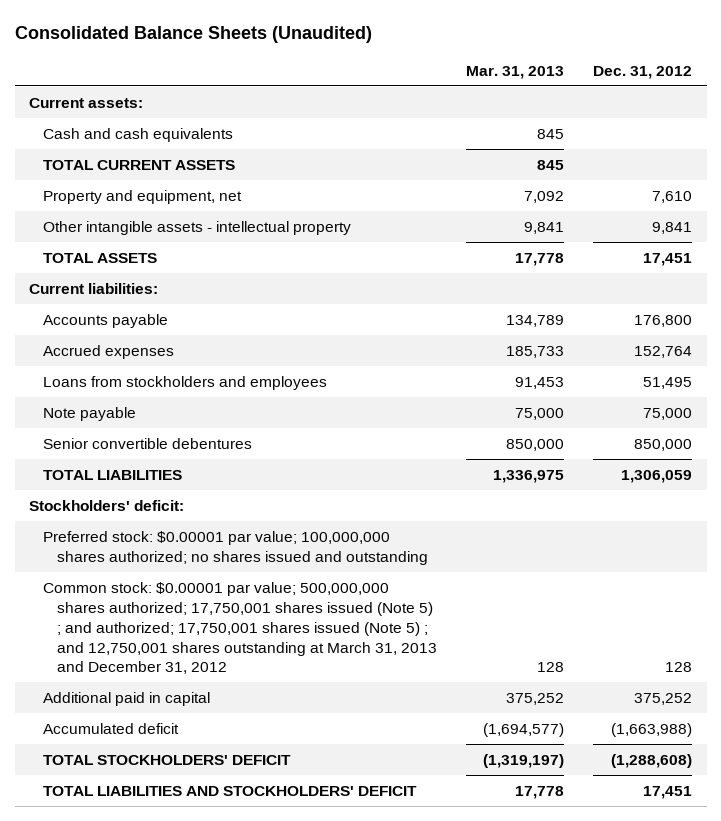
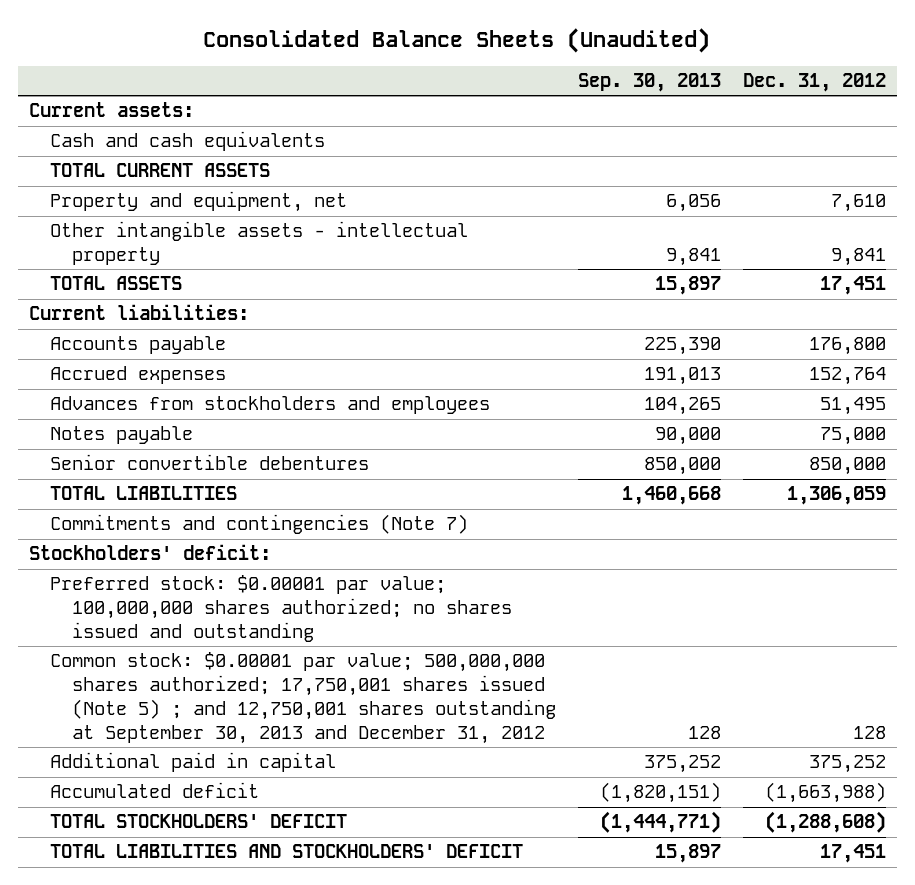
- | Mar. 31, 2013 | Dec. 31, 2012
+ | Sep. 30, 2013 | Dec. 31, 2012
- Loans from stockholders and employees | 91,453 | 51,495
- Note payable | 75,000 | 75,000
+ Advances from stockholders and employees | 104,265 | 51,495
+ Notes payable | 90,000 | 75,000
+ Commitments and contingencies (Note 7)
- Common stock: $0.00001 par value; 500,000,000 shares authorized; 17,750,001 shares issued (Note 5) ; and authorized; 17,750,001 shares issued (Note 5) ; and 12,750,001 shares outstanding at March 31, 2013 and December 31, 2012 | 128 | 128
+ Common stock: $0.00001 par value; 500,000,000 shares authorized; 17,750,001 shares issued (Note 5) ; and 12,750,001 shares outstanding at September 30, 2013 and December 31, 2012 | 128 | 128

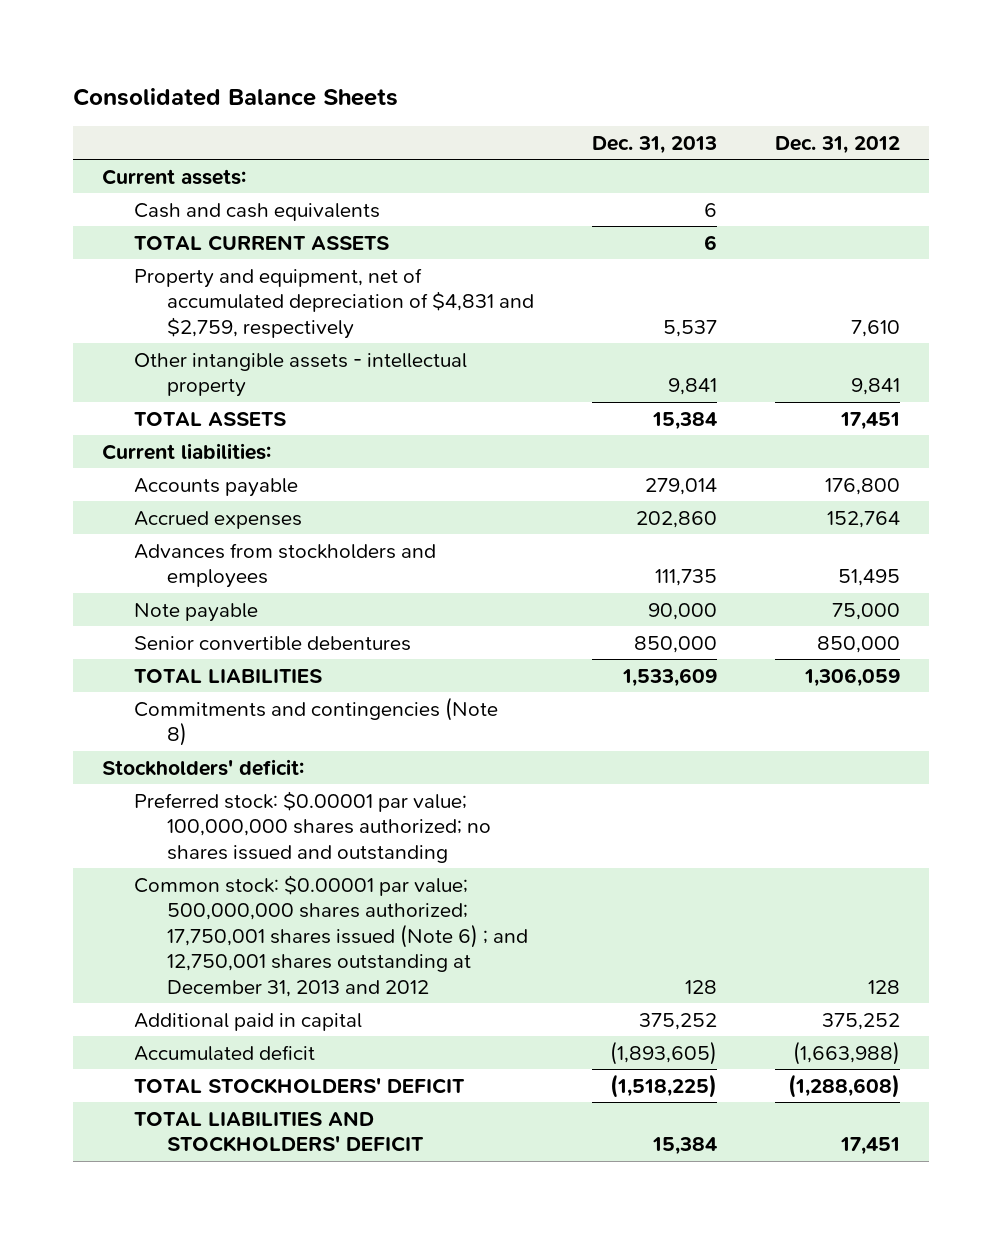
- Consolidated Balance Sheets (Unaudited)
+ Consolidated Balance Sheets
- | Sep. 30, 2013 | Dec. 31, 2012
+ | Dec. 31, 2013 | Dec. 31, 2012
- Property and equipment, net | 6,056 | 7,610
+ Property and equipment, net of accumulated depreciation of $4,831 and $2,759, respectively | 5,537 | 7,610
- Notes payable | 90,000 | 75,000
+ Note payable | 90,000 | 75,000
- Commitments and contingencies (Note 7)
+ Commitments and contingencies (Note 8)
- Common stock: $0.00001 par value; 500,000,000 shares authorized; 17,750,001 shares issued (Note 5) ; and 12,750,001 shares outstanding at September 30, 2013 and December 31, 2012 | 128 | 128
+ Common stock: $0.00001 par value; 500,000,000 shares authorized; 17,750,001 shares issued (Note 6) ; and 12,750,001 shares outstanding at December 31, 2013 and 2012 | 128 | 128

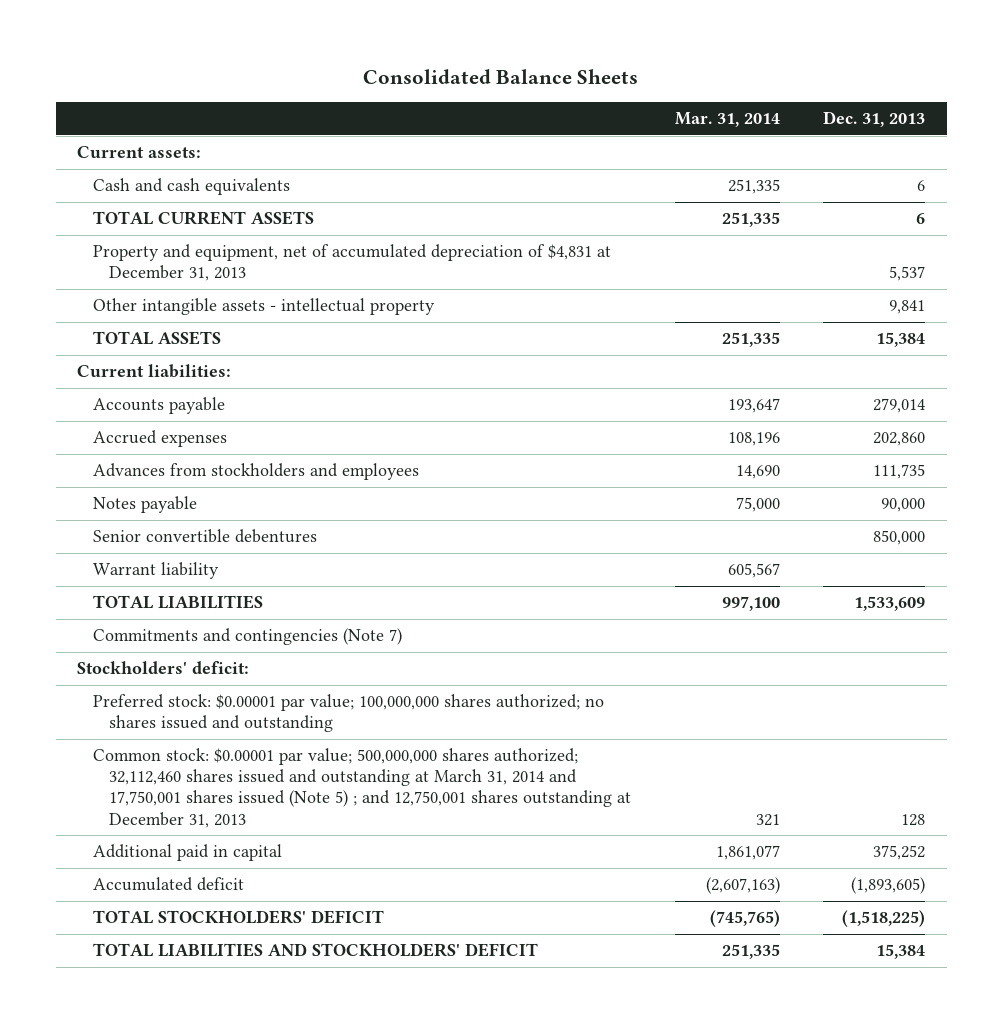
- | Dec. 31, 2013 | Dec. 31, 2012
+ | Mar. 31, 2014 | Dec. 31, 2013
- Property and equipment, net of accumulated depreciation of $4,831 and $2,759, respectively | 5,537 | 7,610
+ Property and equipment, net of accumulated depreciation of $4,831 at December 31, 2013 | | 5,537
- Note payable | 90,000 | 75,000
+ Notes payable | 75,000 | 90,000
+ Warrant liability | 605,567 |
- Commitments and contingencies (Note 8)
+ Commitments and contingencies (Note 7)
- Common stock: $0.00001 par value; 500,000,000 shares authorized; 17,750,001 shares issued (Note 6) ; and 12,750,001 shares outstanding at December 31, 2013 and 2012 | 128 | 128
+ Common stock: $0.00001 par value; 500,000,000 shares authorized; 32,112,460 shares issued and outstanding at March 31, 2014 and 17,750,001 shares issued (Note 5) ; and 12,750,001 shares outstanding at December 31, 2013 | 321 | 128

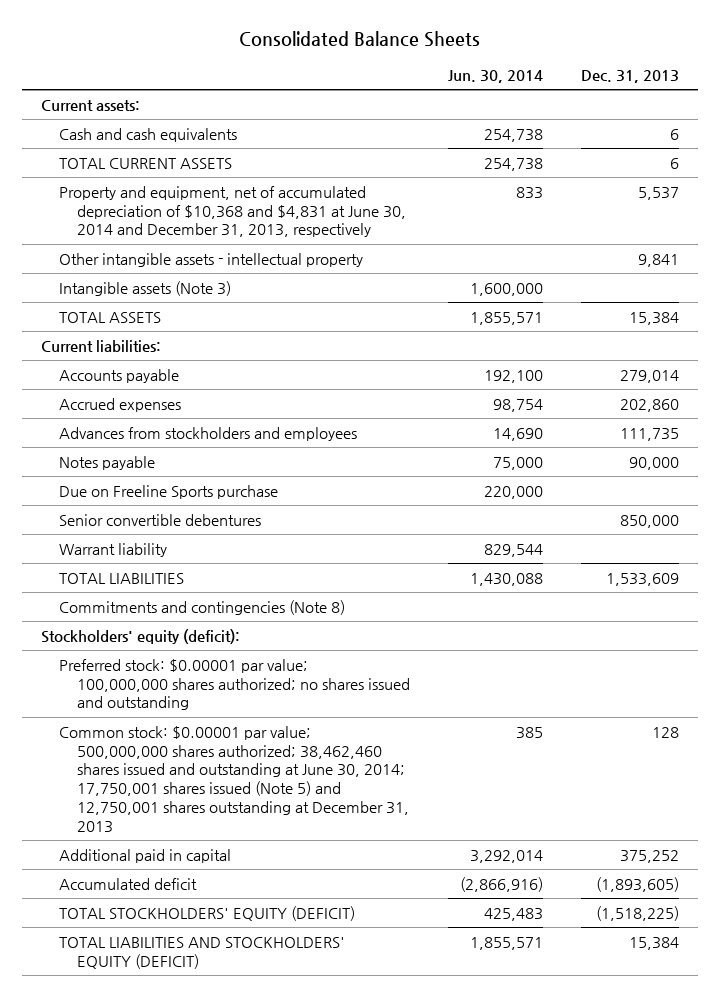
- | Mar. 31, 2014 | Dec. 31, 2013
+ | Jun. 30, 2014 | Dec. 31, 2013
- Property and equipment, net of accumulated depreciation of $4,831 at December 31, 2013 | | 5,537
+ Property and equipment, net of accumulated depreciation of $10,368 and $4,831 at June 30, 2014 and December 31, 2013, respectively | 833 | 5,537
+ Intangible assets (Note 3) | 1,600,000 |
+ Due on Freeline Sports purchase | 220,000 |
- Commitments and contingencies (Note 7)
- Stockholders' deficit:
+ Commitments and contingencies (Note 8)
+ Stockholders' equity (deficit):
- Common stock: $0.00001 par value; 500,000,000 shares authorized; 32,112,460 shares issued and outstanding at March 31, 2014 and 17,750,001 shares issued (Note 5) ; and 12,750,001 shares outstanding at December 31, 2013 | 321 | 128
+ Common stock: $0.00001 par value; 500,000,000 shares authorized; 38,462,460 shares issued and outstanding at June 30, 2014; 17,750,001 shares issued (Note 5) and 12,750,001 shares outstanding at December 31, 2013 | 385 | 128
- TOTAL STOCKHOLDERS' DEFICIT | (745,765) | (1,518,225)
- TOTAL LIABILITIES AND STOCKHOLDERS' DEFICIT | 251,335 | 15,384
+ TOTAL STOCKHOLDERS' EQUITY (DEFICIT) | 425,483 | (1,518,225)
+ TOTAL LIABILITIES AND STOCKHOLDERS' EQUITY (DEFICIT) | 1,855,571 | 15,384

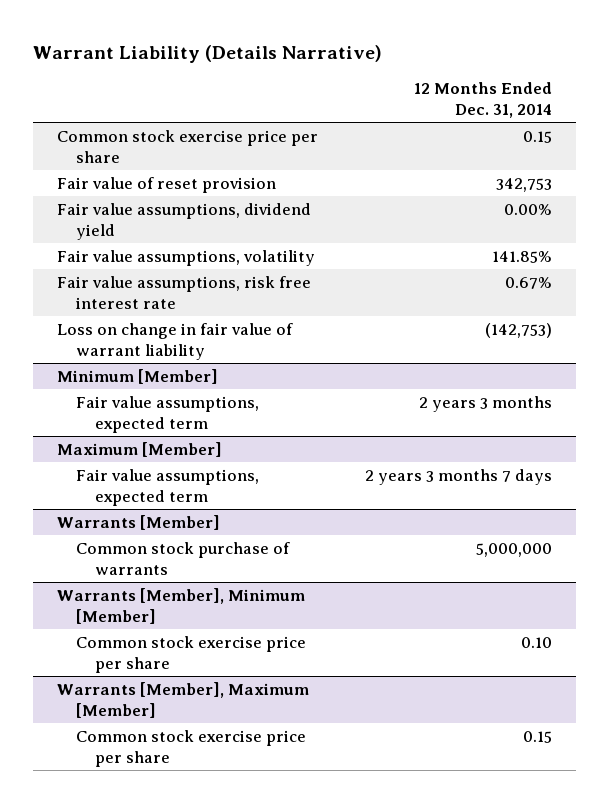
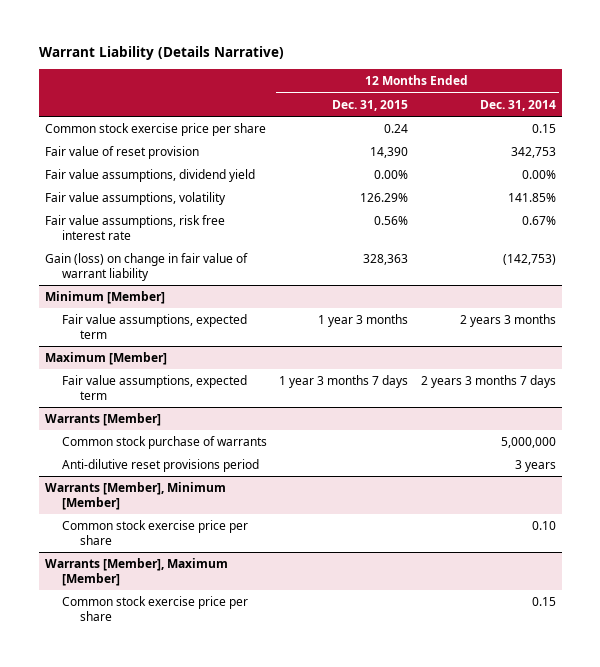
- | 12 Months Ended Dec. 31, 2014
+ | 12 Months Ended Dec. 31, 2015 | 12 Months Ended Dec. 31, 2014
- Loss on change in fair value of warrant liability | (142,753)
+ Gain (loss) on change in fair value of warrant liability | 328,363 | (142,753)
@ Warrants [Member]
+ Anti-dilutive reset provisions period | | 3 years

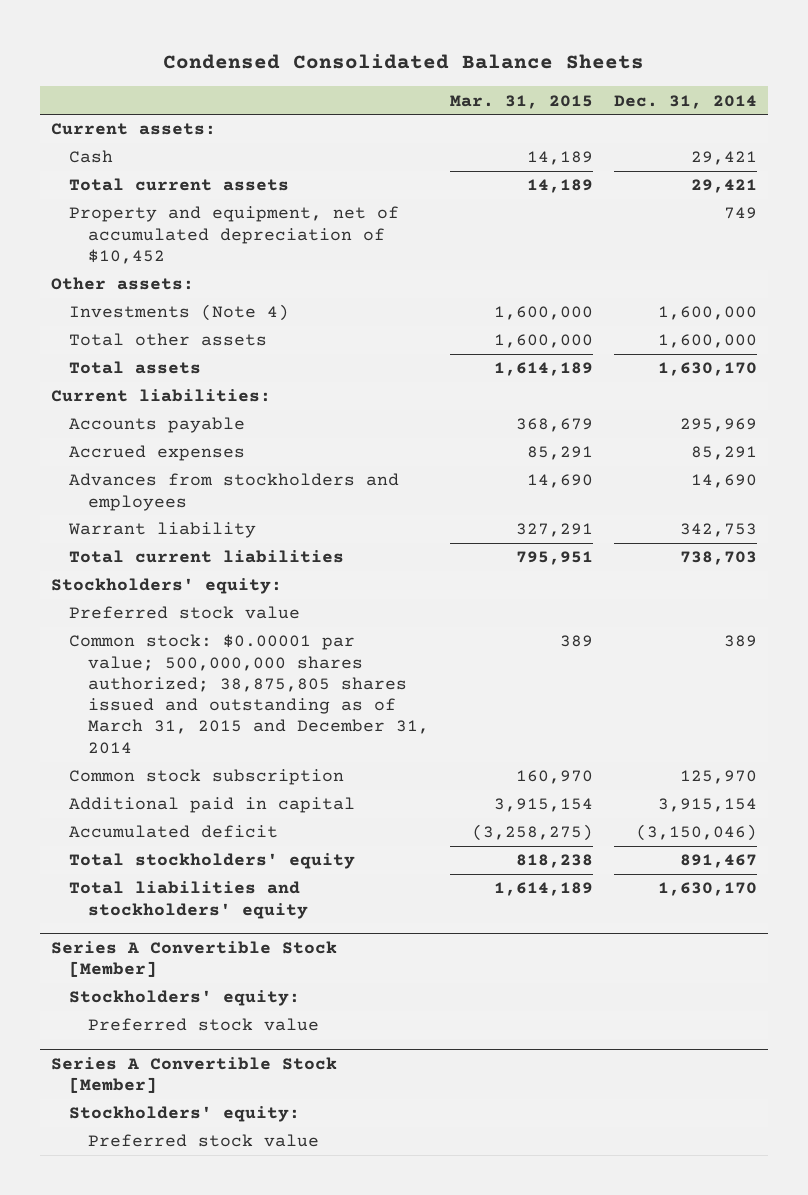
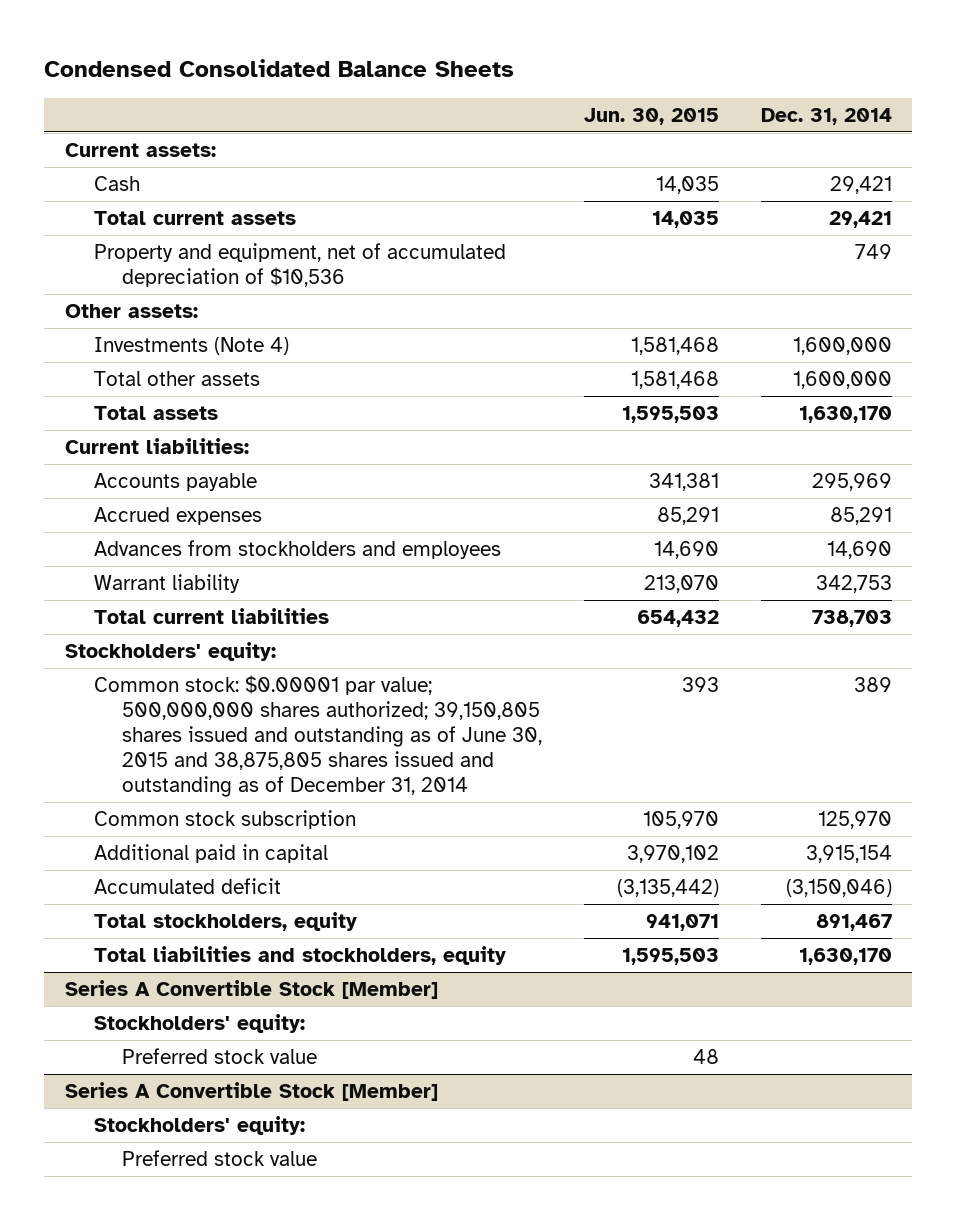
- | Mar. 31, 2015 | Dec. 31, 2014
+ | Jun. 30, 2015 | Dec. 31, 2014
- Property and equipment, net of accumulated depreciation of $10,452 | | 749
+ Property and equipment, net of accumulated depreciation of $10,536 | | 749
- Preferred stock value
- Common stock: $0.00001 par value; 500,000,000 shares authorized; 38,875,805 shares issued and outstanding as of March 31, 2015 and December 31, 2014 | 389 | 389
+ Common stock: $0.00001 par value; 500,000,000 shares authorized; 39,150,805 shares issued and outstanding as of June 30, 2015 and 38,875,805 shares issued and outstanding as of December 31, 2014 | 393 | 389
- Total stockholders' equity | 818,238 | 891,467
- Total liabilities and stockholders' equity | 1,614,189 | 1,630,170
+ Total stockholders, equity | 941,071 | 891,467
+ Total liabilities and stockholders, equity | 1,595,503 | 1,630,170

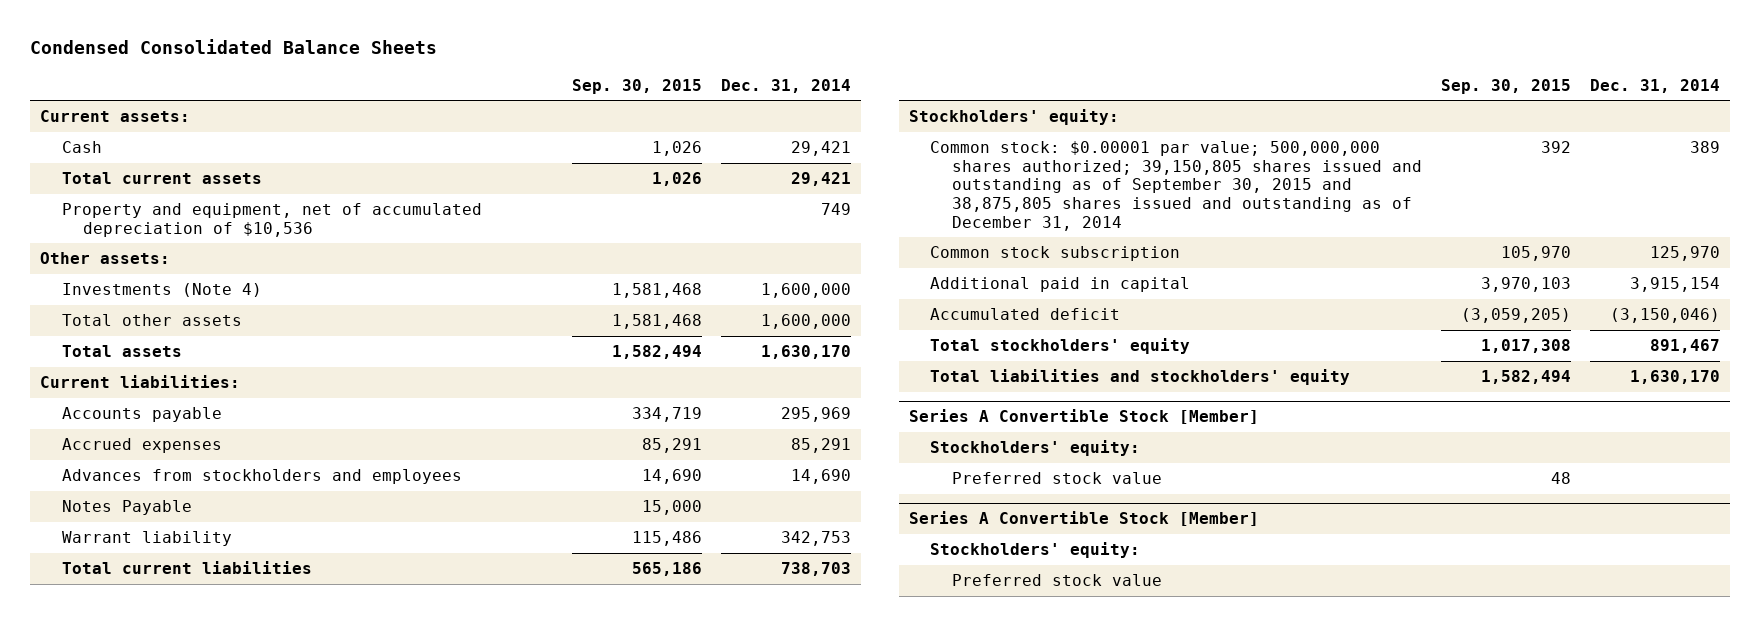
- | Jun. 30, 2015 | Dec. 31, 2014
+ | Sep. 30, 2015 | Dec. 31, 2014
+ Notes Payable | 15,000 |
- Common stock: $0.00001 par value; 500,000,000 shares authorized; 39,150,805 shares issued and outstanding as of June 30, 2015 and 38,875,805 shares issued and outstanding as of December 31, 2014 | 393 | 389
+ Common stock: $0.00001 par value; 500,000,000 shares authorized; 39,150,805 shares issued and outstanding as of September 30, 2015 and 38,875,805 shares issued and outstanding as of December 31, 2014 | 392 | 389
- Total stockholders, equity | 941,071 | 891,467
- Total liabilities and stockholders, equity | 1,595,503 | 1,630,170
+ Total stockholders' equity | 1,017,308 | 891,467
+ Total liabilities and stockholders' equity | 1,582,494 | 1,630,170

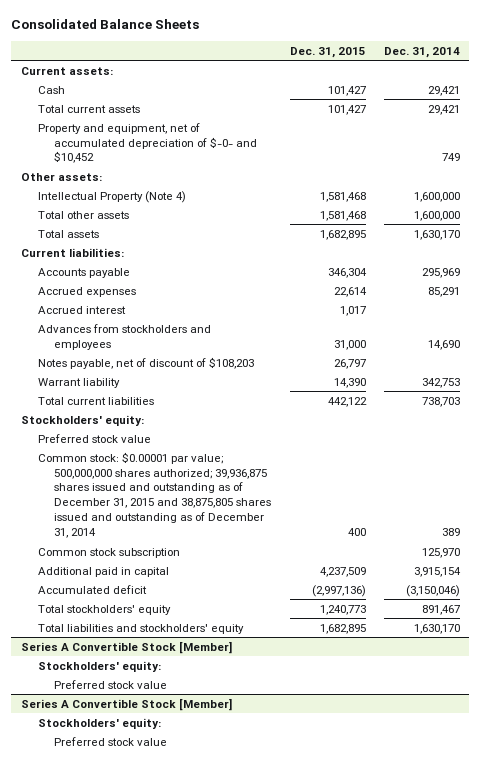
- Condensed Consolidated Balance Sheets
+ Consolidated Balance Sheets
- | Sep. 30, 2015 | Dec. 31, 2014
+ | Dec. 31, 2015 | Dec. 31, 2014
- Property and equipment, net of accumulated depreciation of $10,536 | | 749
+ Property and equipment, net of accumulated depreciation of $-0- and $10,452 | | 749
- Investments (Note 4) | 1,581,468 | 1,600,000
+ Intellectual Property (Note 4) | 1,581,468 | 1,600,000
+ Accrued interest | 1,017 |
- Notes Payable | 15,000 |
+ Notes payable, net of discount of $108,203 | 26,797 |
- Common stock: $0.00001 par value; 500,000,000 shares authorized; 39,150,805 shares issued and outstanding as of September 30, 2015 and 38,875,805 shares issued and outstanding as of December 31, 2014 | 392 | 389
+ Preferred stock value
+ Common stock: $0.00001 par value; 500,000,000 shares authorized; 39,936,875 shares issued and outstanding as of December 31, 2015 and 38,875,805 shares issued and outstanding as of December 31, 2014 | 400 | 389

